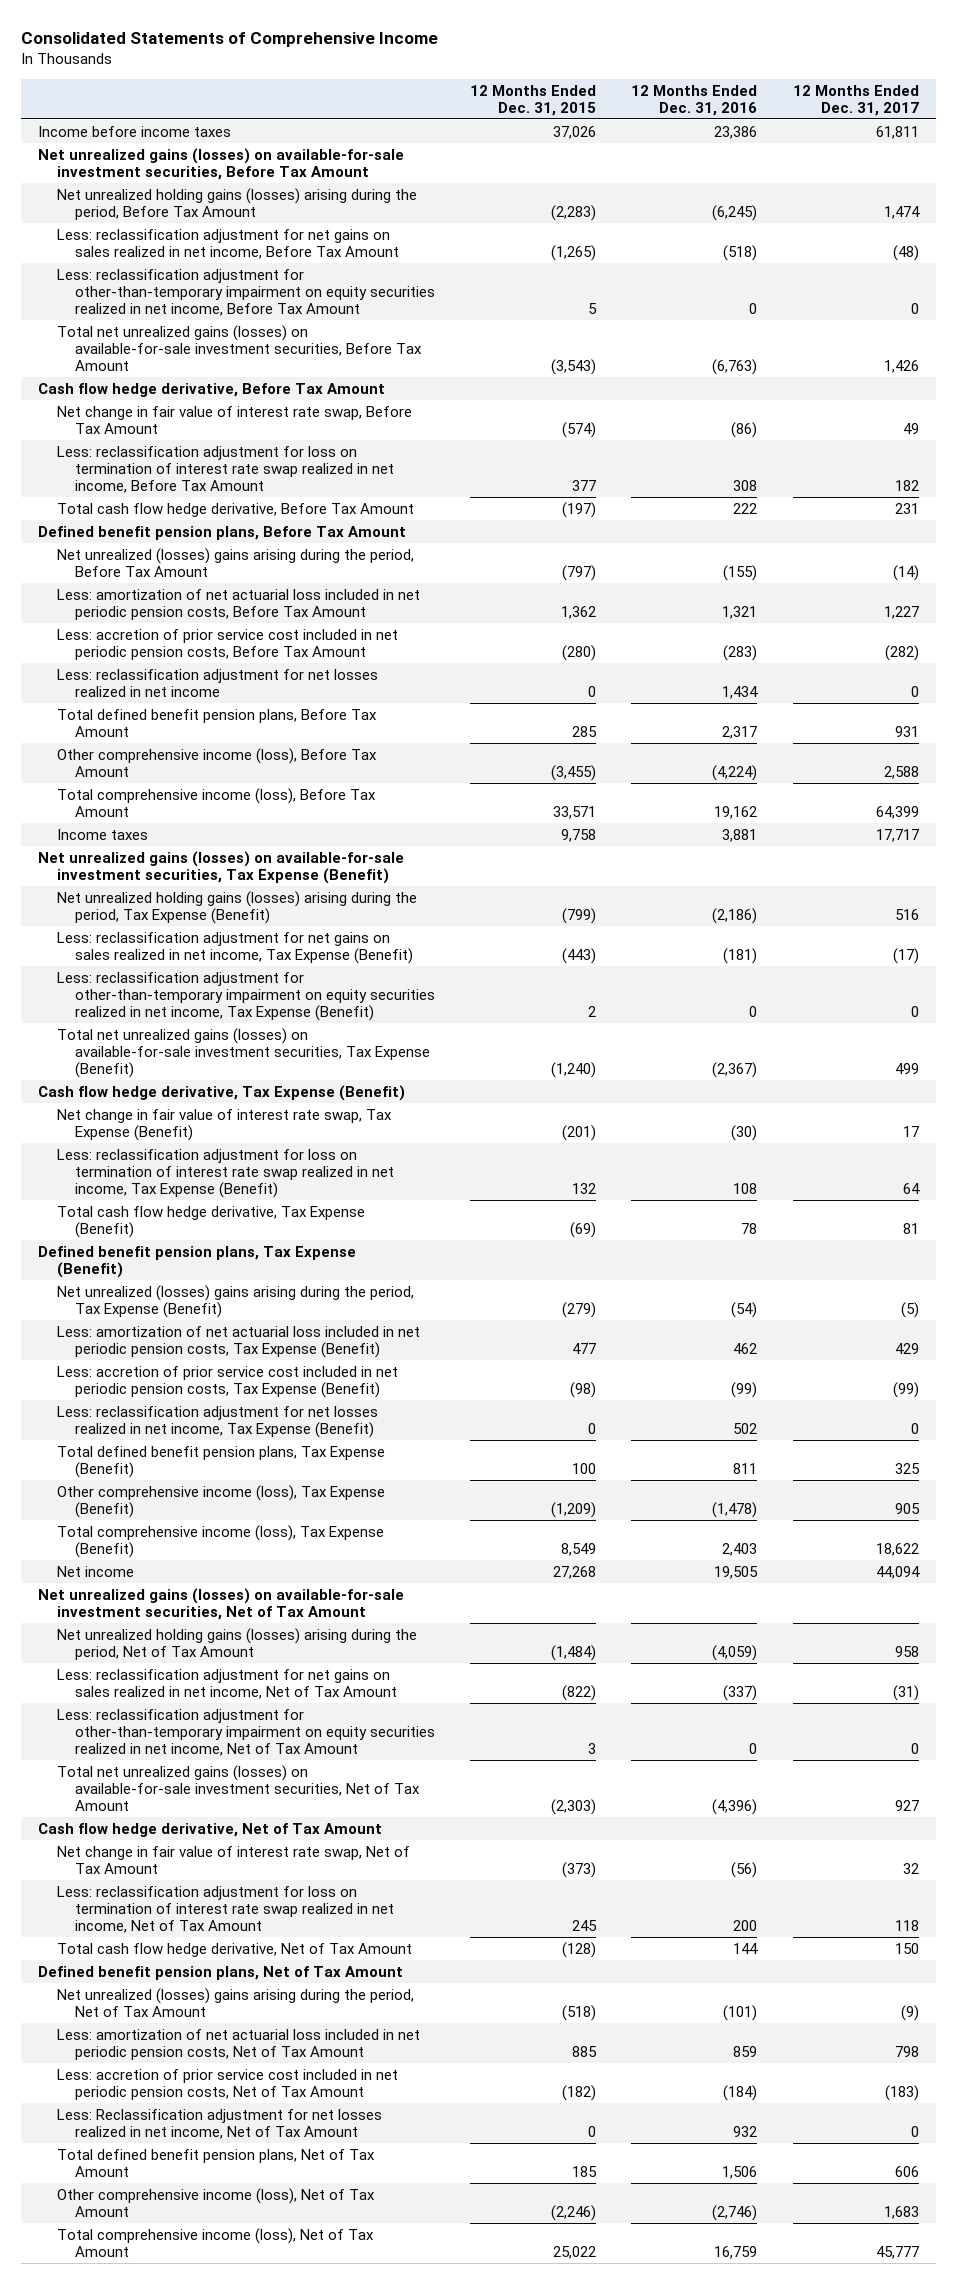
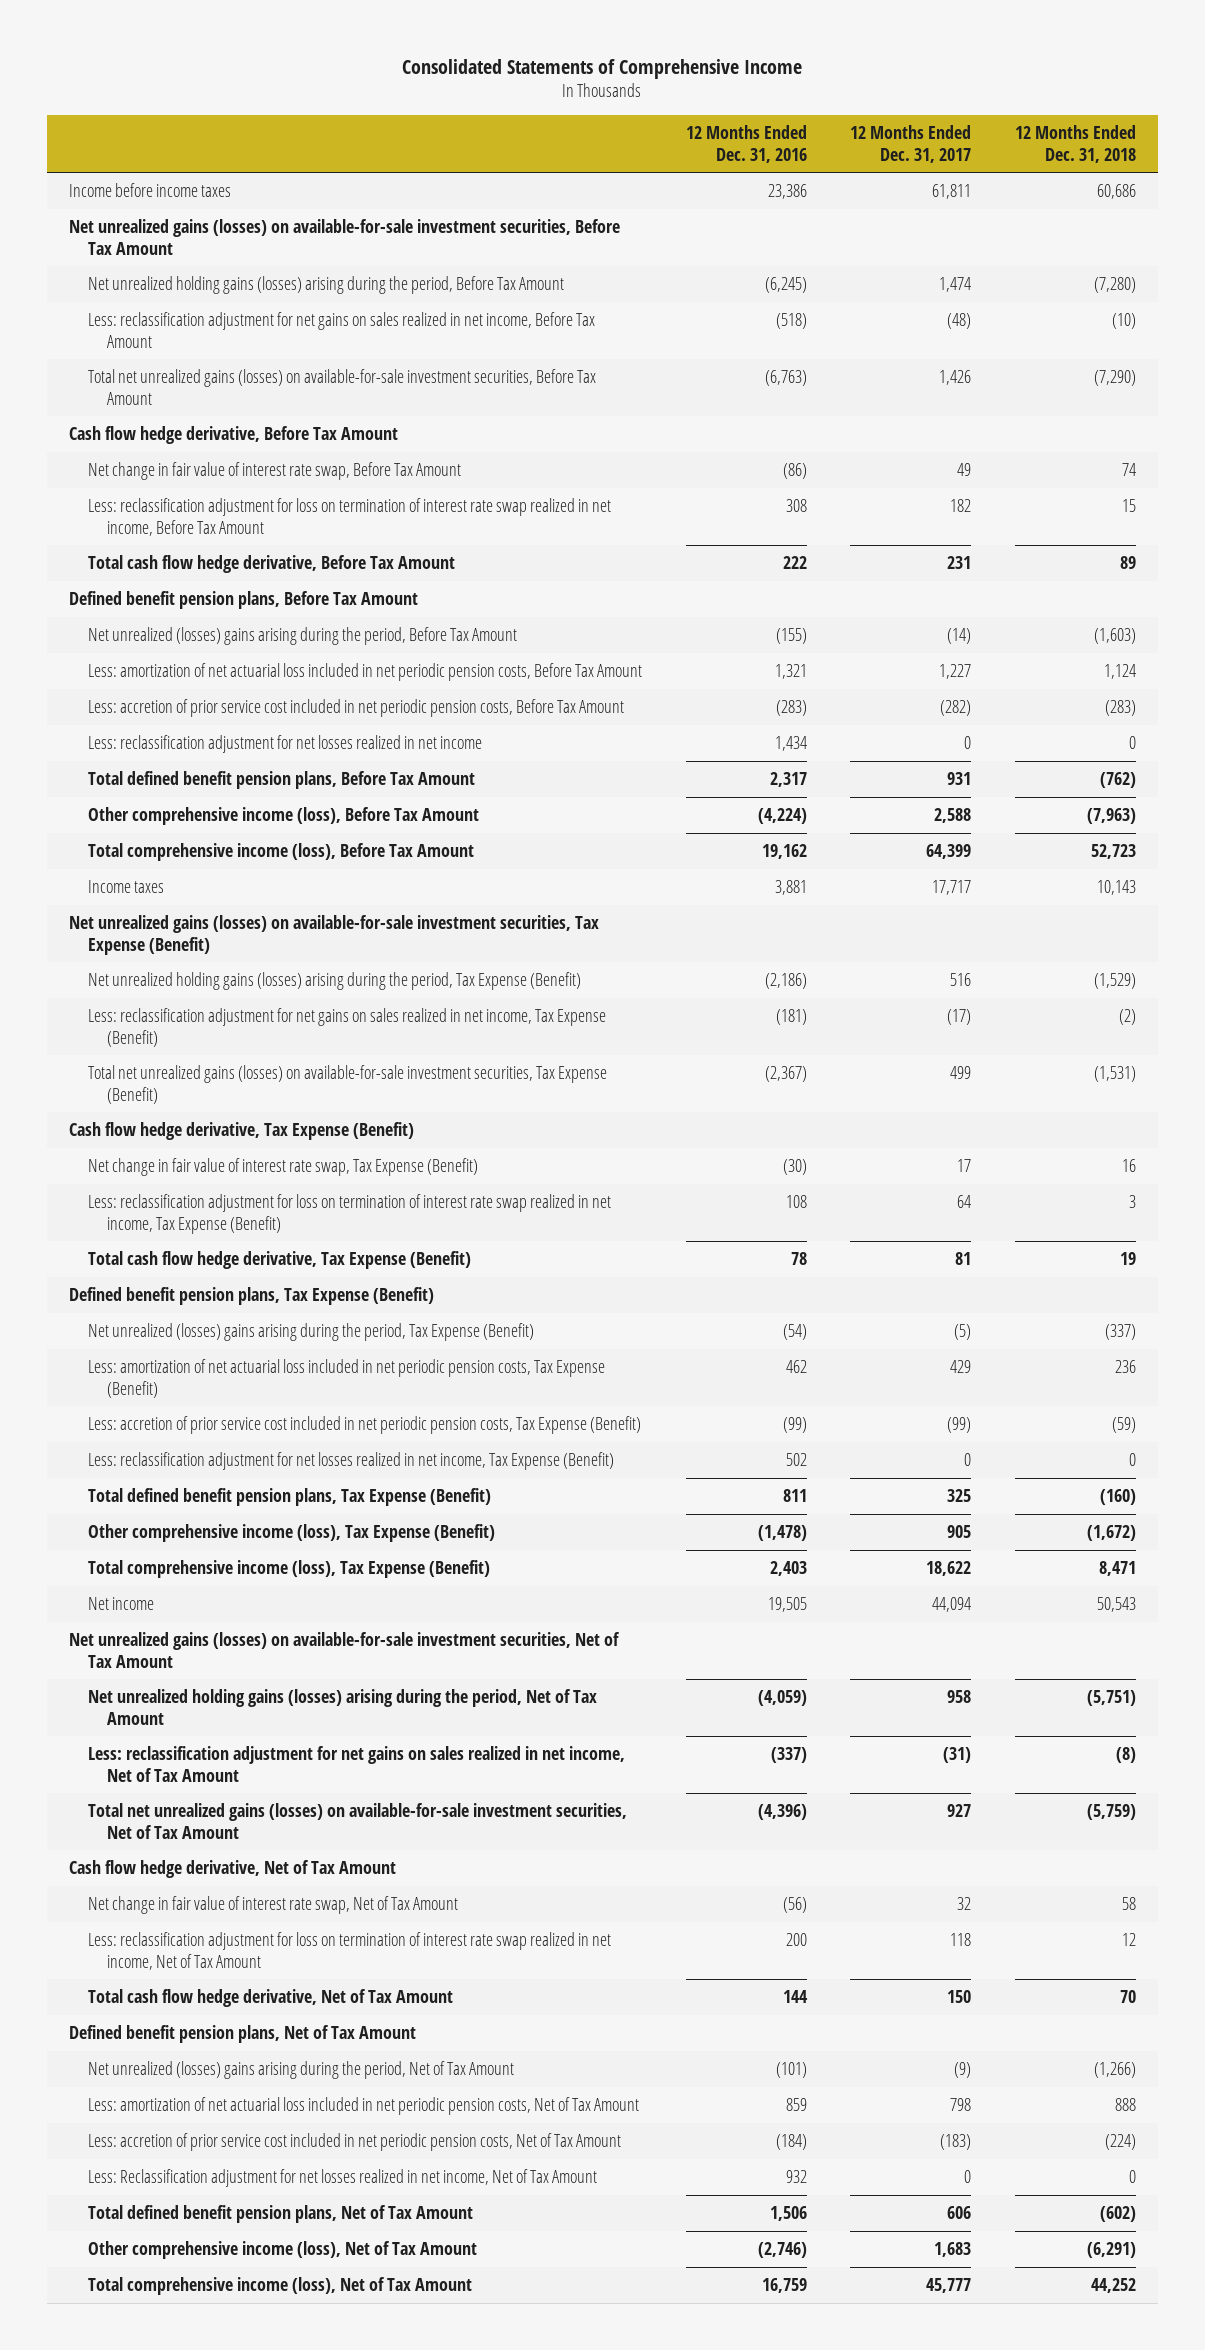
- | 12 Months Ended Dec. 31, 2015 | 12 Months Ended Dec. 31, 2016 | 12 Months Ended Dec. 31, 2017
+ | 12 Months Ended Dec. 31, 2016 | 12 Months Ended Dec. 31, 2017 | 12 Months Ended Dec. 31, 2018
- Less: reclassification adjustment for other-than-temporary impairment on equity securities realized in net income, Before Tax Amount | 5 | 0 | 0
- Less: reclassification adjustment for other-than-temporary impairment on equity securities realized in net income, Tax Expense (Benefit) | 2 | 0 | 0
- Less: reclassification adjustment for other-than-temporary impairment on equity securities realized in net income, Net of Tax Amount | 3 | 0 | 0

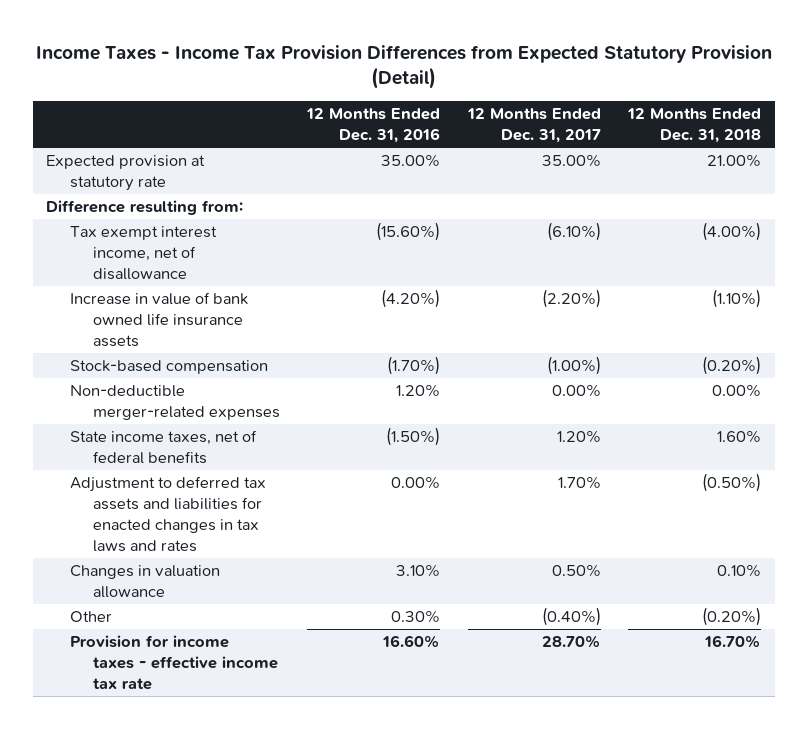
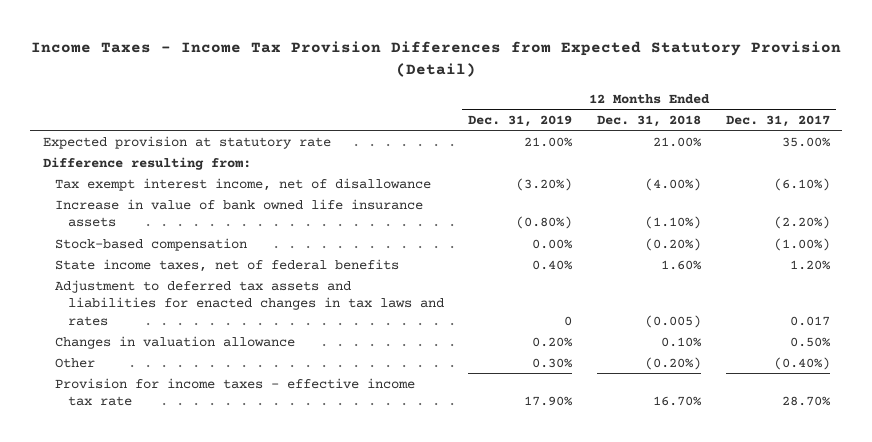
- | 12 Months Ended Dec. 31, 2016 | 12 Months Ended Dec. 31, 2017 | 12 Months Ended Dec. 31, 2018
+ | 12 Months Ended Dec. 31, 2019 | 12 Months Ended Dec. 31, 2018 | 12 Months Ended Dec. 31, 2017
- Non-deductible merger-related expenses | 1.20% | 0.00% | 0.00%
- Adjustment to deferred tax assets and liabilities for enacted changes in tax laws and rates | 0.00% | 1.70% | (0.50%)
+ Adjustment to deferred tax assets and liabilities for enacted changes in tax laws and rates | 0 | (0.005) | 0.017

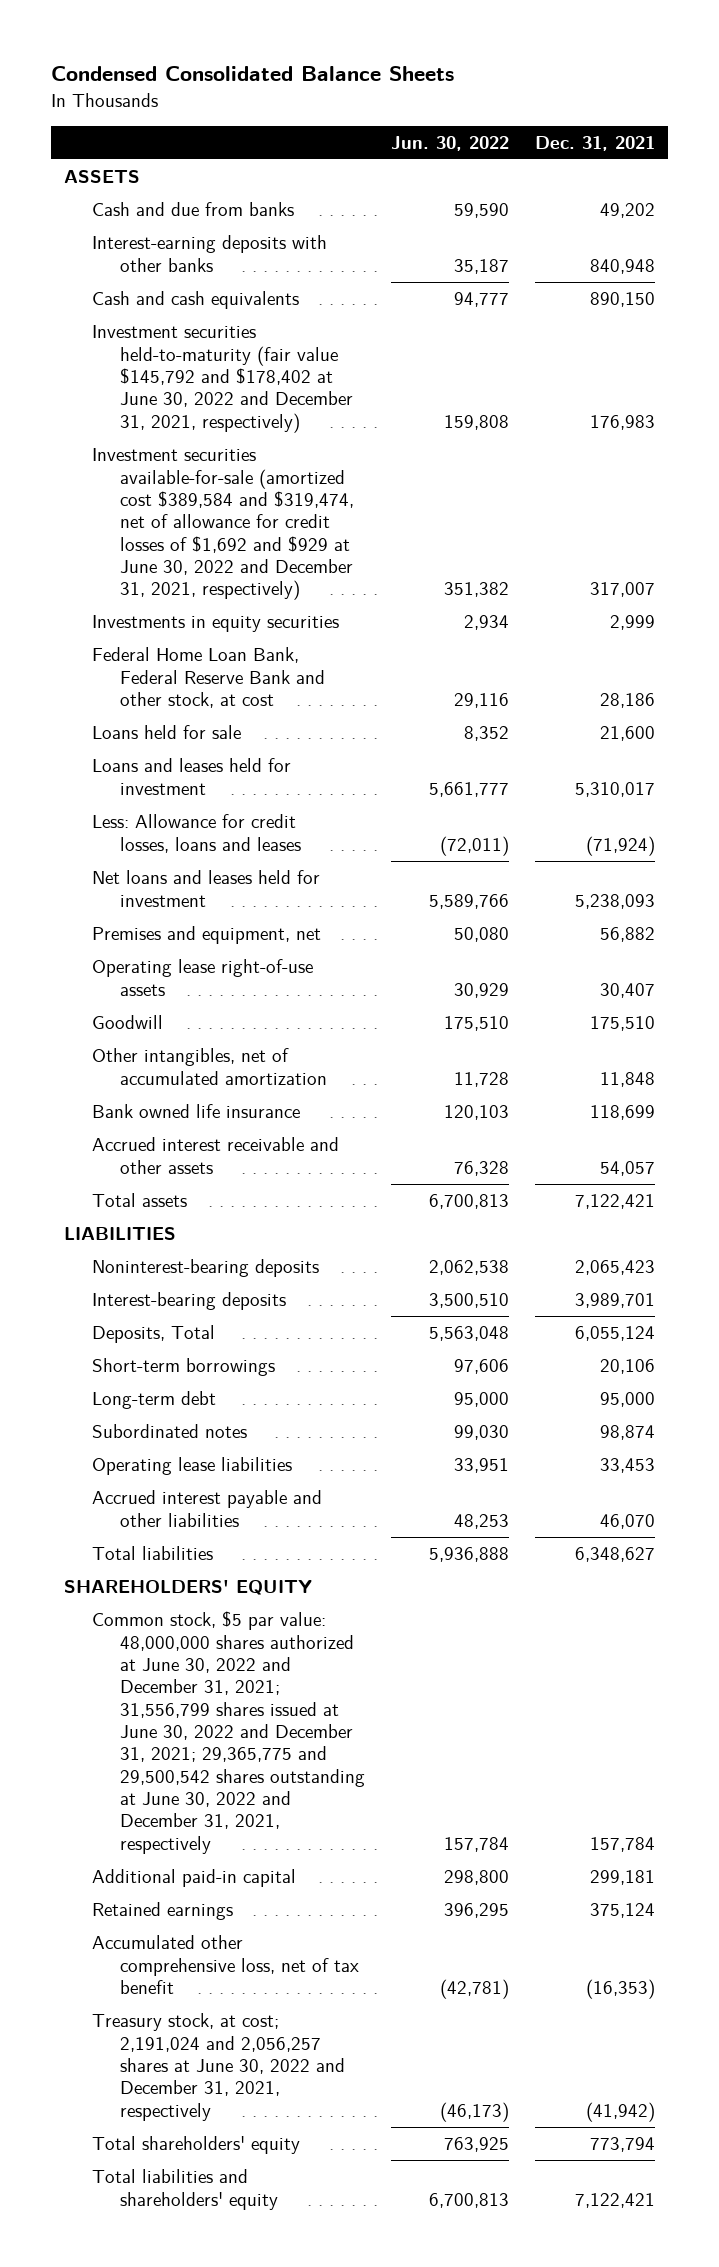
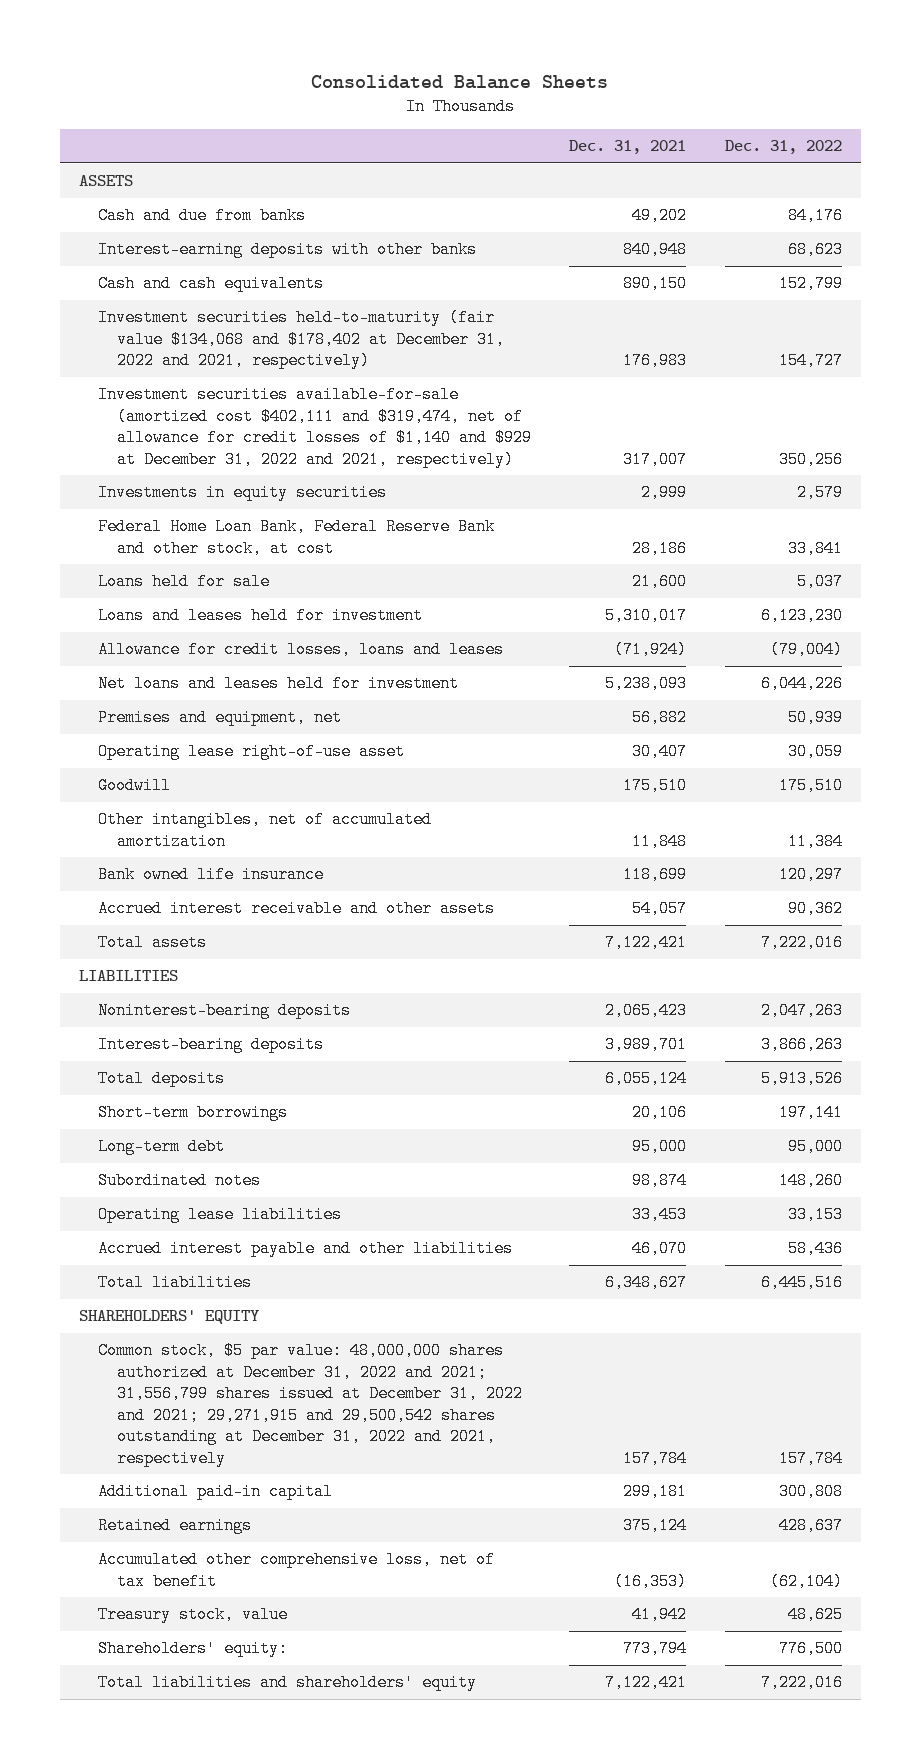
- Condensed Consolidated Balance Sheets
+ Consolidated Balance Sheets
- | Jun. 30, 2022 | Dec. 31, 2021
+ | Dec. 31, 2021 | Dec. 31, 2022
- Investment securities held-to-maturity (fair value $145,792 and $178,402 at June 30, 2022 and December 31, 2021, respectively) | 159,808 | 176,983
- Investment securities available-for-sale (amortized cost $389,584 and $319,474, net of allowance for credit losses of $1,692 and $929 at June 30, 2022 and December 31, 2021, respectively) | 351,382 | 317,007
+ Investment securities held-to-maturity (fair value $134,068 and $178,402 at December 31, 2022 and 2021, respectively) | 176,983 | 154,727
+ Investment securities available-for-sale (amortized cost $402,111 and $319,474, net of allowance for credit losses of $1,140 and $929 at December 31, 2022 and 2021, respectively) | 317,007 | 350,256
- Less: Allowance for credit losses, loans and leases | (72,011) | (71,924)
+ Allowance for credit losses, loans and leases | (71,924) | (79,004)
- Operating lease right-of-use assets | 30,929 | 30,407
+ Operating lease right-of-use asset | 30,407 | 30,059
- Deposits, Total | 5,563,048 | 6,055,124
+ Total deposits | 6,055,124 | 5,913,526
- Common stock, $5 par value: 48,000,000 shares authorized at June 30, 2022 and December 31, 2021; 31,556,799 shares issued at June 30, 2022 and December 31, 2021; 29,365,775 and 29,500,542 shares outstanding at June 30, 2022 and December 31, 2021, respectively | 157,784 | 157,784
+ Common stock, $5 par value: 48,000,000 shares authorized at December 31, 2022 and 2021; 31,556,799 shares issued at December 31, 2022 and 2021; 29,271,915 and 29,500,542 shares outstanding at December 31, 2022 and 2021, respectively | 157,784 | 157,784
- Treasury stock, at cost; 2,191,024 and 2,056,257 shares at June 30, 2022 and December 31, 2021, respectively | (46,173) | (41,942)
- Total shareholders' equity | 763,925 | 773,794
+ Treasury stock, value | 41,942 | 48,625
+ Shareholders' equity: | 773,794 | 776,500

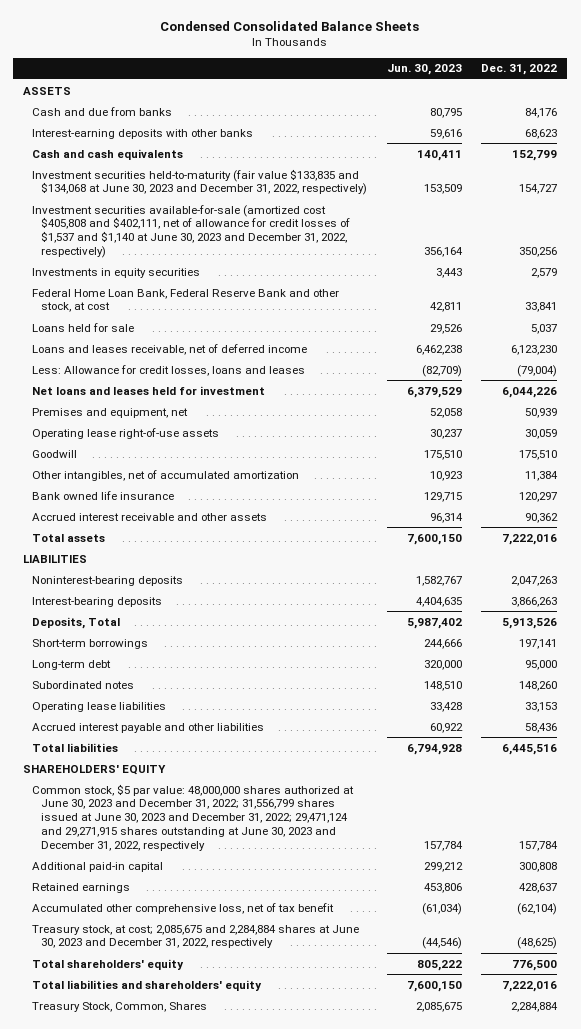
- Consolidated Balance Sheets
+ Condensed Consolidated Balance Sheets
- | Dec. 31, 2021 | Dec. 31, 2022
+ | Jun. 30, 2023 | Dec. 31, 2022
- Investment securities held-to-maturity (fair value $134,068 and $178,402 at December 31, 2022 and 2021, respectively) | 176,983 | 154,727
- Investment securities available-for-sale (amortized cost $402,111 and $319,474, net of allowance for credit losses of $1,140 and $929 at December 31, 2022 and 2021, respectively) | 317,007 | 350,256
+ Investment securities held-to-maturity (fair value $133,835 and $134,068 at June 30, 2023 and December 31, 2022, respectively) | 153,509 | 154,727
+ Investment securities available-for-sale (amortized cost $405,808 and $402,111, net of allowance for credit losses of $1,537 and $1,140 at June 30, 2023 and December 31, 2022, respectively) | 356,164 | 350,256
- Loans and leases held for investment | 5,310,017 | 6,123,230
- Allowance for credit losses, loans and leases | (71,924) | (79,004)
+ Loans and leases receivable, net of deferred income | 6,462,238 | 6,123,230
+ Less: Allowance for credit losses, loans and leases | (82,709) | (79,004)
- Operating lease right-of-use asset | 30,407 | 30,059
+ Operating lease right-of-use assets | 30,237 | 30,059
- Total deposits | 6,055,124 | 5,913,526
+ Deposits, Total | 5,987,402 | 5,913,526
- Common stock, $5 par value: 48,000,000 shares authorized at December 31, 2022 and 2021; 31,556,799 shares issued at December 31, 2022 and 2021; 29,271,915 and 29,500,542 shares outstanding at December 31, 2022 and 2021, respectively | 157,784 | 157,784
+ Common stock, $5 par value: 48,000,000 shares authorized at June 30, 2023 and December 31, 2022; 31,556,799 shares issued at June 30, 2023 and December 31, 2022; 29,471,124 and 29,271,915 shares outstanding at June 30, 2023 and December 31, 2022, respectively | 157,784 | 157,784
- Treasury stock, value | 41,942 | 48,625
- Shareholders' equity: | 773,794 | 776,500
+ Treasury stock, at cost; 2,085,675 and 2,284,884 shares at June 30, 2023 and December 31, 2022, respectively | (44,546) | (48,625)
+ Total shareholders' equity | 805,222 | 776,500
+ Treasury Stock, Common, Shares | 2,085,675 | 2,284,884

